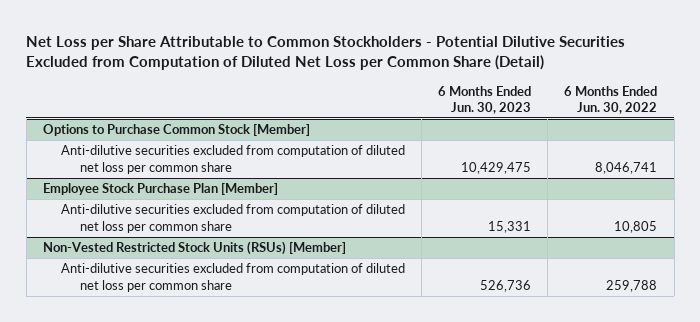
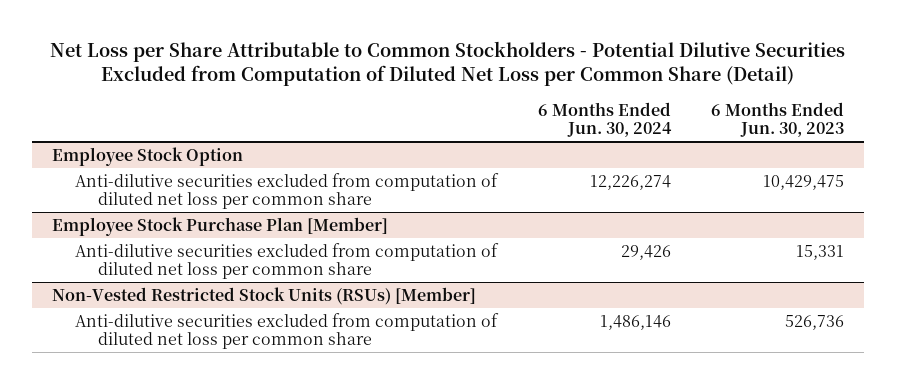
- | 6 Months Ended Jun. 30, 2023 | 6 Months Ended Jun. 30, 2022
+ | 6 Months Ended Jun. 30, 2024 | 6 Months Ended Jun. 30, 2023
- Options to Purchase Common Stock [Member]
+ Employee Stock Option

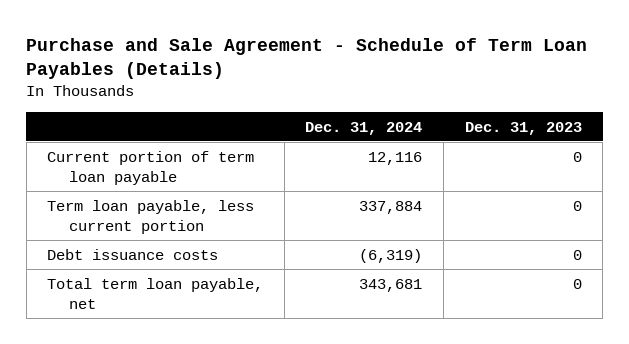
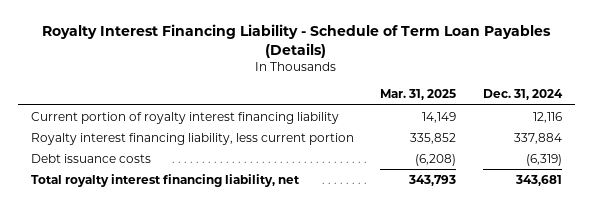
- Purchase and Sale Agreement - Schedule of Term Loan Payables (Details)
+ Royalty Interest Financing Liability - Schedule of Term Loan Payables (Details)
- | Dec. 31, 2024 | Dec. 31, 2023
+ | Mar. 31, 2025 | Dec. 31, 2024
- Current portion of term loan payable | 12,116 | 0
- Term loan payable, less current portion | 337,884 | 0
+ Current portion of royalty interest financing liability | 14,149 | 12,116
+ Royalty interest financing liability, less current portion | 335,852 | 337,884
- Total term loan payable, net | 343,681 | 0
+ Total royalty interest financing liability, net | 343,793 | 343,681

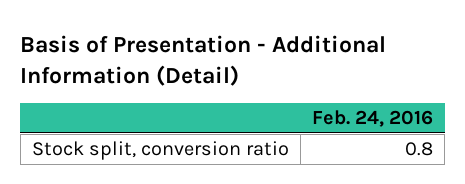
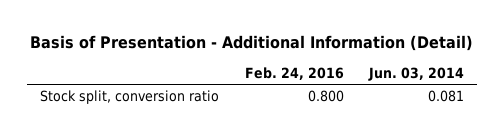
- | Feb. 24, 2016
+ | Feb. 24, 2016 | Jun. 03, 2014
- Stock split, conversion ratio | 0.8
+ Stock split, conversion ratio | 0.800 | 0.081

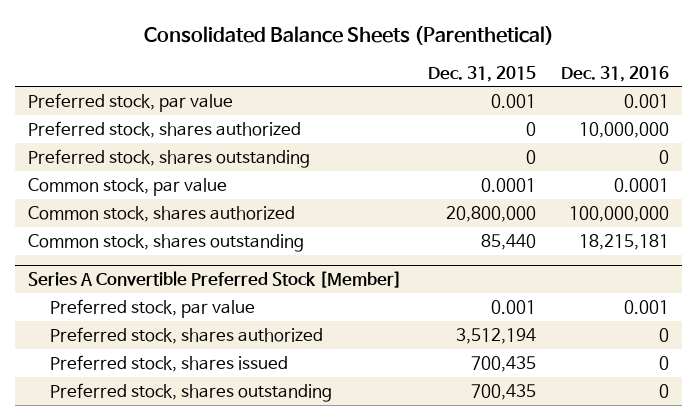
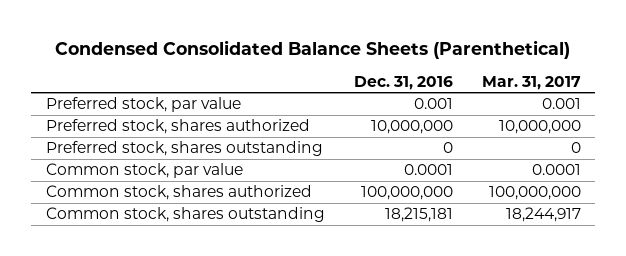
- Consolidated Balance Sheets (Parenthetical)
+ Condensed Consolidated Balance Sheets (Parenthetical)
- | Dec. 31, 2015 | Dec. 31, 2016
+ | Dec. 31, 2016 | Mar. 31, 2017
- Series A Convertible Preferred Stock [Member]
- Preferred stock, par value | 0.001 | 0.001
- Preferred stock, shares authorized | 3,512,194 | 0
- Preferred stock, shares issued | 700,435 | 0
- Preferred stock, shares outstanding | 700,435 | 0

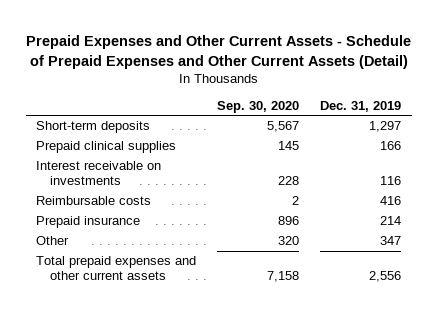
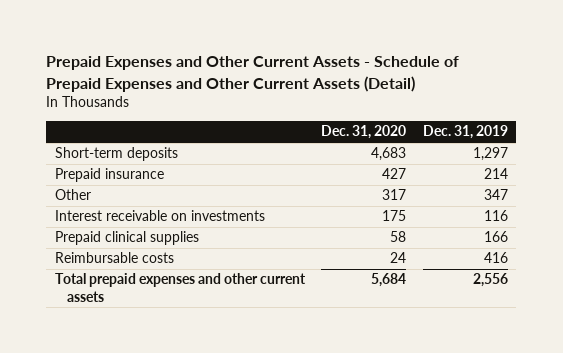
- | Sep. 30, 2020 | Dec. 31, 2019
+ | Dec. 31, 2020 | Dec. 31, 2019
moved down: Interest receivable on investments | 175 | 116
moved down: Prepaid clinical supplies | 58 | 166
moved down: Reimbursable costs | 24 | 416

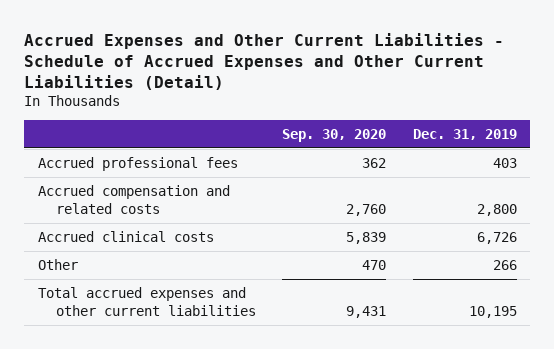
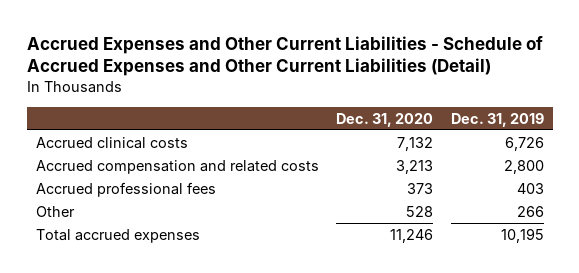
- | Sep. 30, 2020 | Dec. 31, 2019
+ | Dec. 31, 2020 | Dec. 31, 2019
moved down: Accrued compensation and related costs | 3,213 | 2,800
moved down: Accrued professional fees | 373 | 403
- Total accrued expenses and other current liabilities | 9,431 | 10,195
+ Total accrued expenses | 11,246 | 10,195

